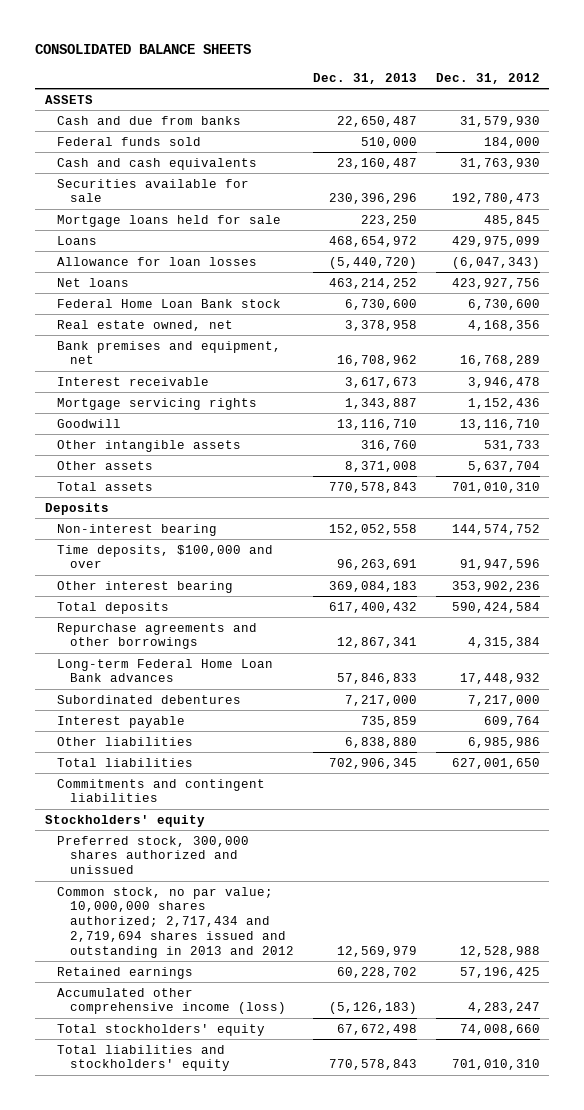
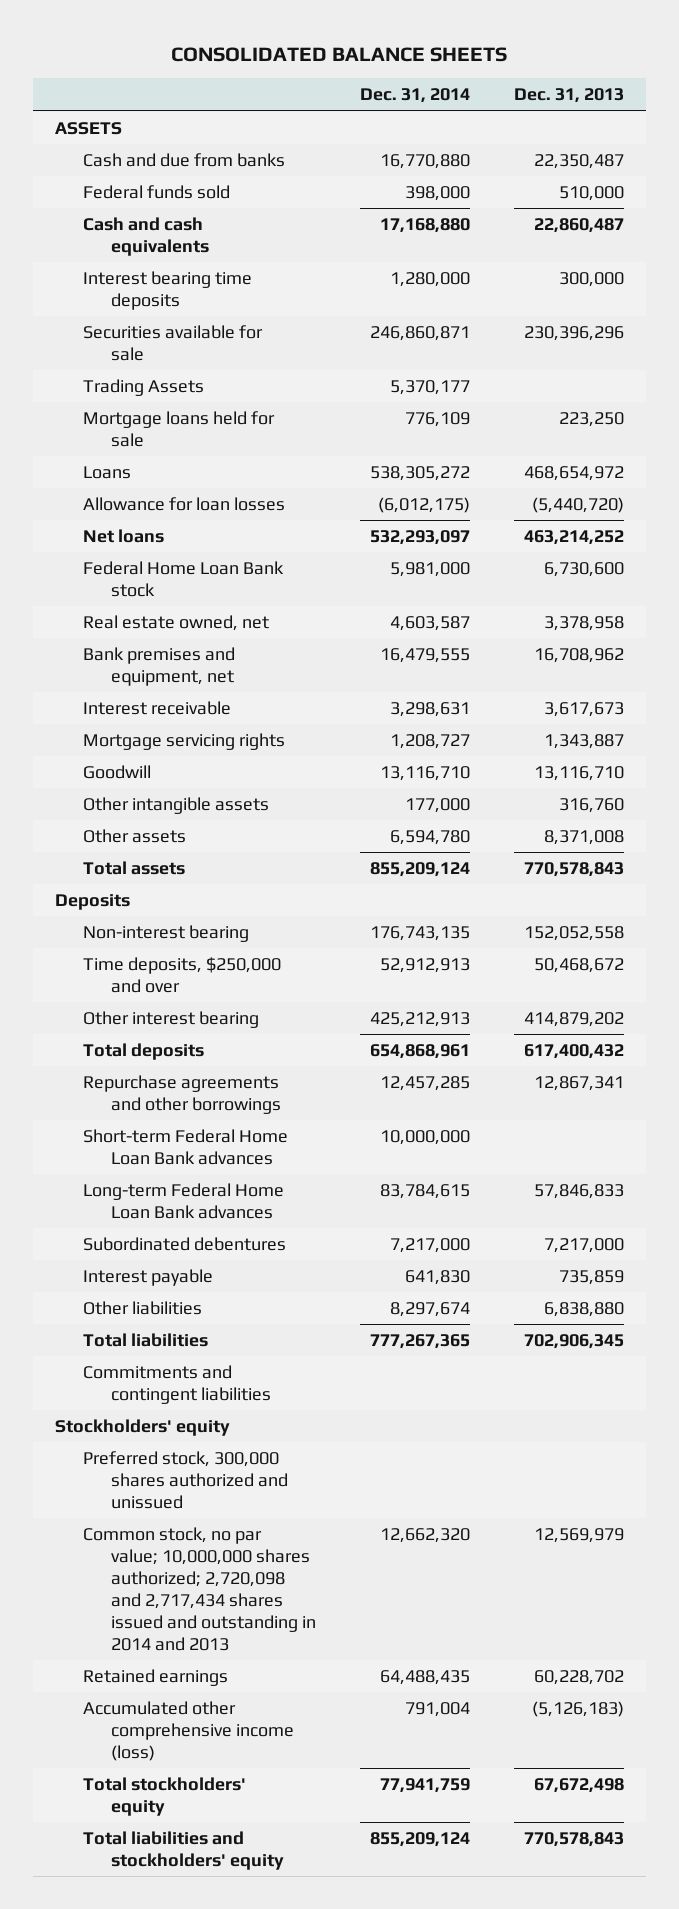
- | Dec. 31, 2013 | Dec. 31, 2012
+ | Dec. 31, 2014 | Dec. 31, 2013
- Cash and due from banks | 22,650,487 | 31,579,930
+ Cash and due from banks | 16,770,880 | 22,350,487
- Cash and cash equivalents | 23,160,487 | 31,763,930
+ Cash and cash equivalents | 17,168,880 | 22,860,487
+ Interest bearing time deposits | 1,280,000 | 300,000
+ Trading Assets | 5,370,177 |
- Time deposits, $100,000 and over | 96,263,691 | 91,947,596
- Other interest bearing | 369,084,183 | 353,902,236
+ Time deposits, $250,000 and over | 52,912,913 | 50,468,672
+ Other interest bearing | 425,212,913 | 414,879,202
+ Short-term Federal Home Loan Bank advances | 10,000,000 |
- Common stock, no par value; 10,000,000 shares authorized; 2,717,434 and 2,719,694 shares issued and outstanding in 2013 and 2012 | 12,569,979 | 12,528,988
+ Common stock, no par value; 10,000,000 shares authorized; 2,720,098 and 2,717,434 shares issued and outstanding in 2014 and 2013 | 12,662,320 | 12,569,979

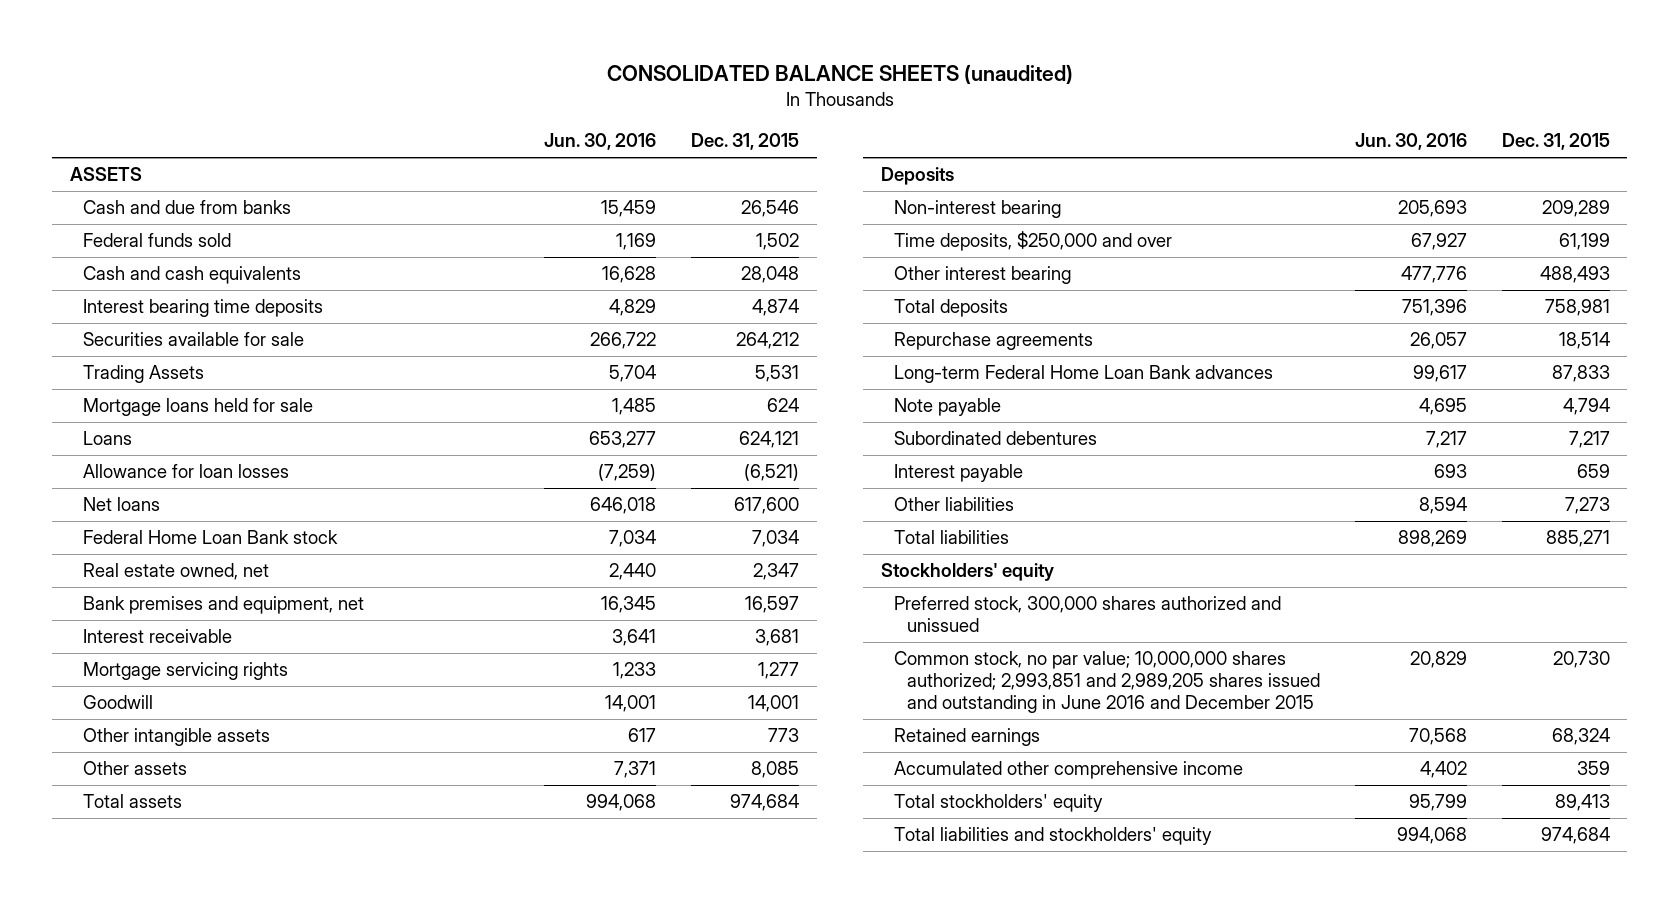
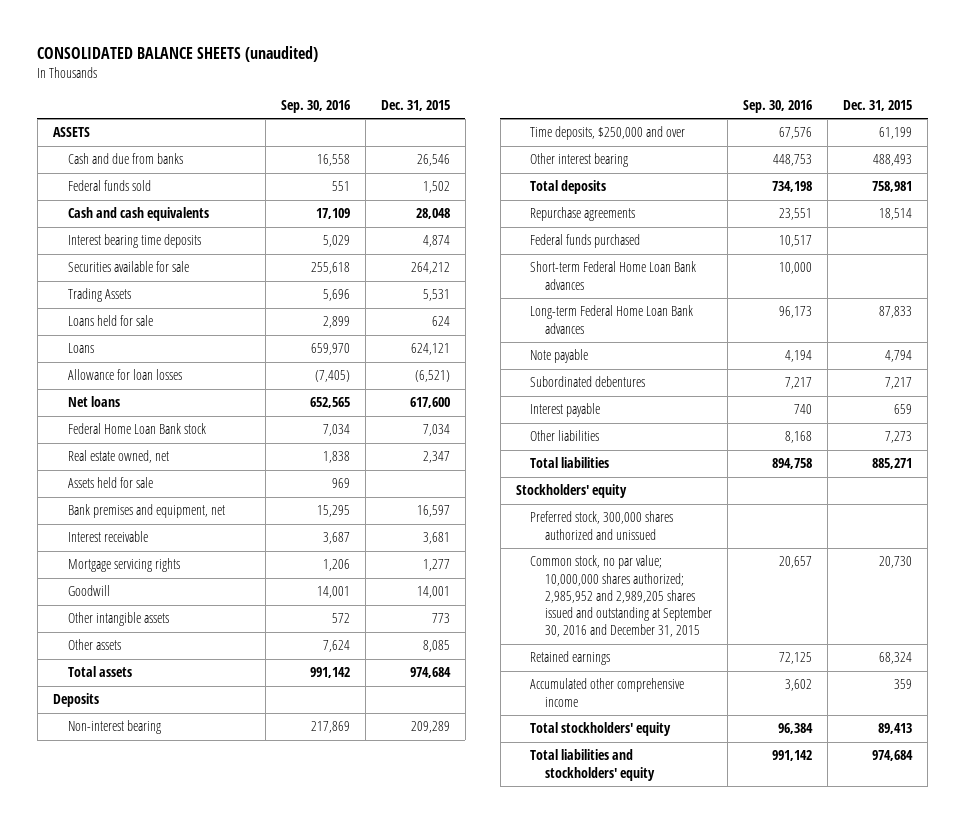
- | Jun. 30, 2016 | Dec. 31, 2015
+ | Sep. 30, 2016 | Dec. 31, 2015
- Mortgage loans held for sale | 1,485 | 624
+ Loans held for sale | 2,899 | 624
+ Assets held for sale | 969 |
+ Federal funds purchased | 10,517 |
+ Short-term Federal Home Loan Bank advances | 10,000 |
- Common stock, no par value; 10,000,000 shares authorized; 2,993,851 and 2,989,205 shares issued and outstanding in June 2016 and December 2015 | 20,829 | 20,730
+ Common stock, no par value; 10,000,000 shares authorized; 2,985,952 and 2,989,205 shares issued and outstanding at September 30, 2016 and December 31, 2015 | 20,657 | 20,730

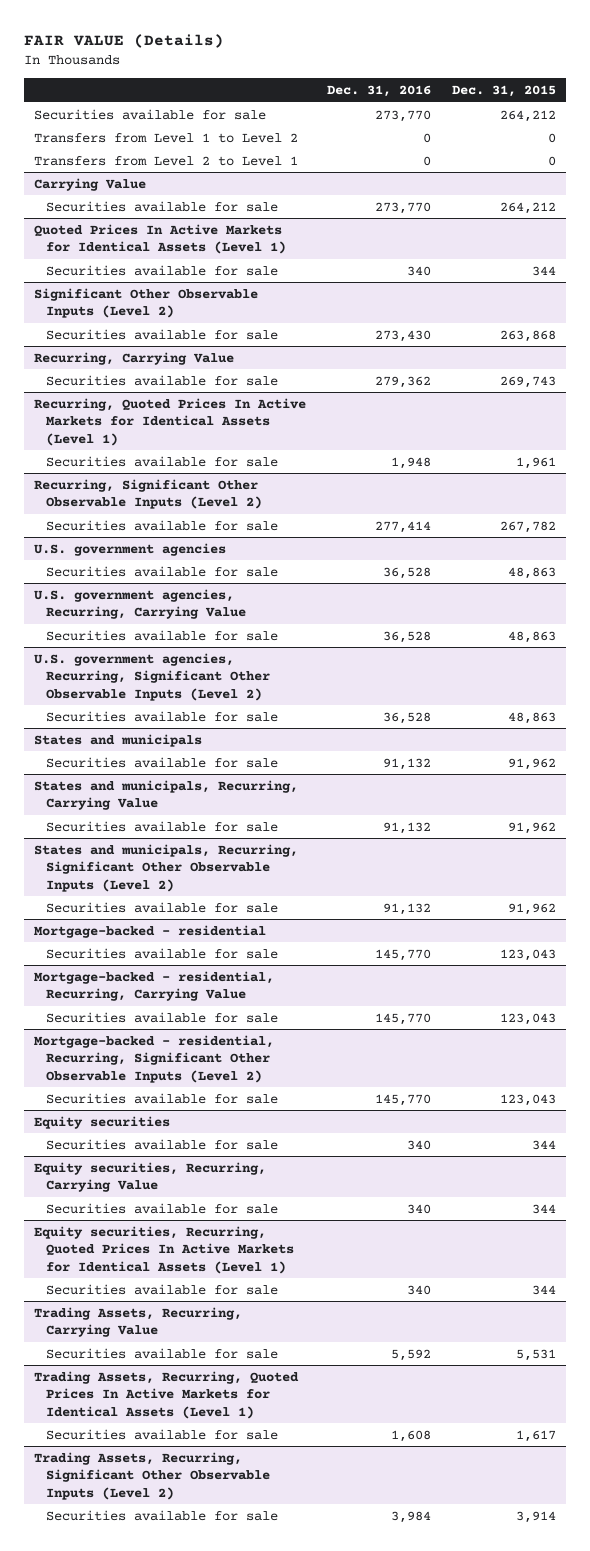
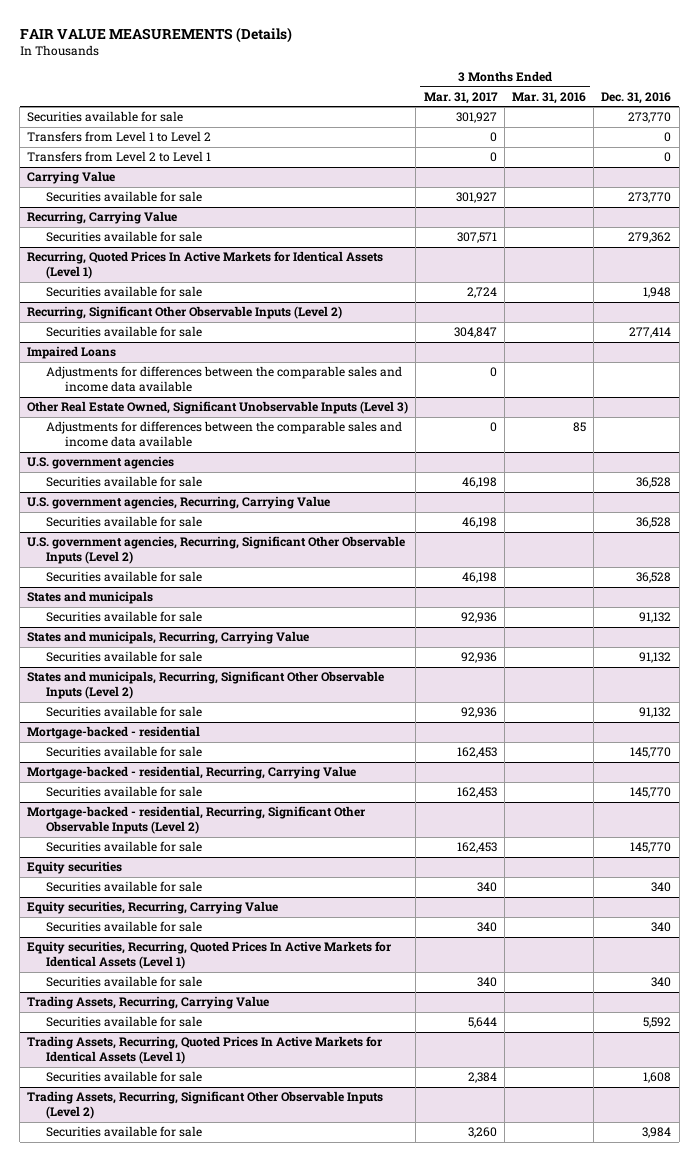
- FAIR VALUE (Details)
+ FAIR VALUE MEASUREMENTS (Details)
- | Dec. 31, 2016 | Dec. 31, 2015
+ | 3 Months Ended Mar. 31, 2017 | 3 Months Ended Mar. 31, 2016 | Dec. 31, 2016
- Quoted Prices In Active Markets for Identical Assets (Level 1)
- Securities available for sale | 340 | 344
- Significant Other Observable Inputs (Level 2)
- Securities available for sale | 273,430 | 263,868
+ Impaired Loans
+ Adjustments for differences between the comparable sales and income data available | 0 | |
+ Other Real Estate Owned, Significant Unobservable Inputs (Level 3)
+ Adjustments for differences between the comparable sales and income data available | 0 | 85 |

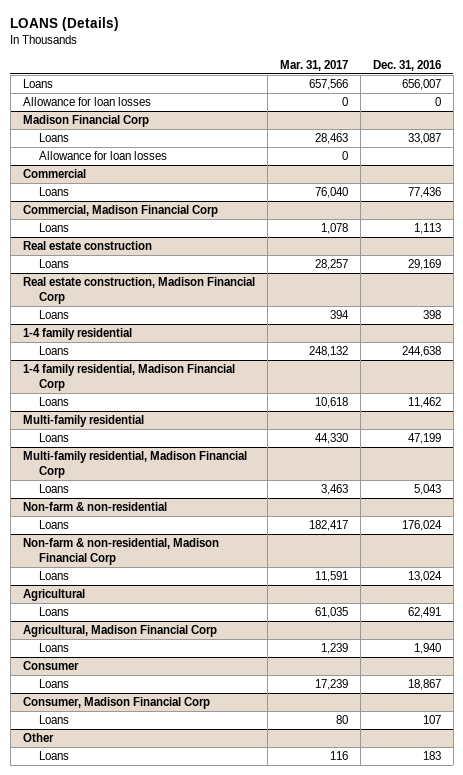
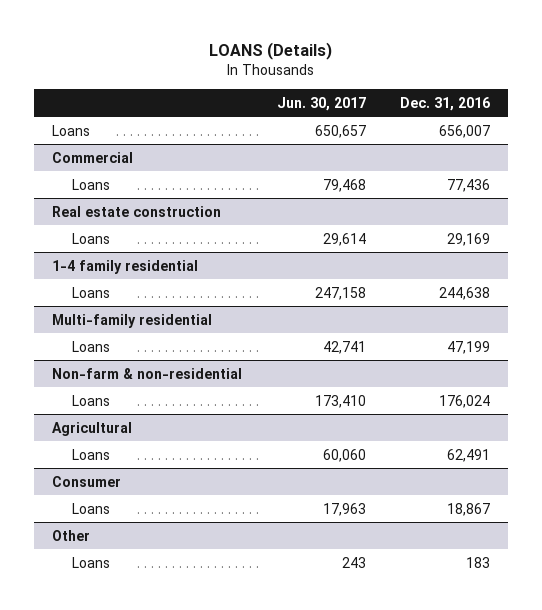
- | Mar. 31, 2017 | Dec. 31, 2016
+ | Jun. 30, 2017 | Dec. 31, 2016
- Allowance for loan losses | 0 | 0
- Madison Financial Corp
- Loans | 28,463 | 33,087
- Allowance for loan losses | 0 |
- Commercial, Madison Financial Corp
- Loans | 1,078 | 1,113
- Real estate construction, Madison Financial Corp
- Loans | 394 | 398
- 1-4 family residential, Madison Financial Corp
- Loans | 10,618 | 11,462
- Multi-family residential, Madison Financial Corp
- Loans | 3,463 | 5,043
- Non-farm & non-residential, Madison Financial Corp
- Loans | 11,591 | 13,024
- Agricultural, Madison Financial Corp
- Loans | 1,239 | 1,940
- Consumer, Madison Financial Corp
- Loans | 80 | 107

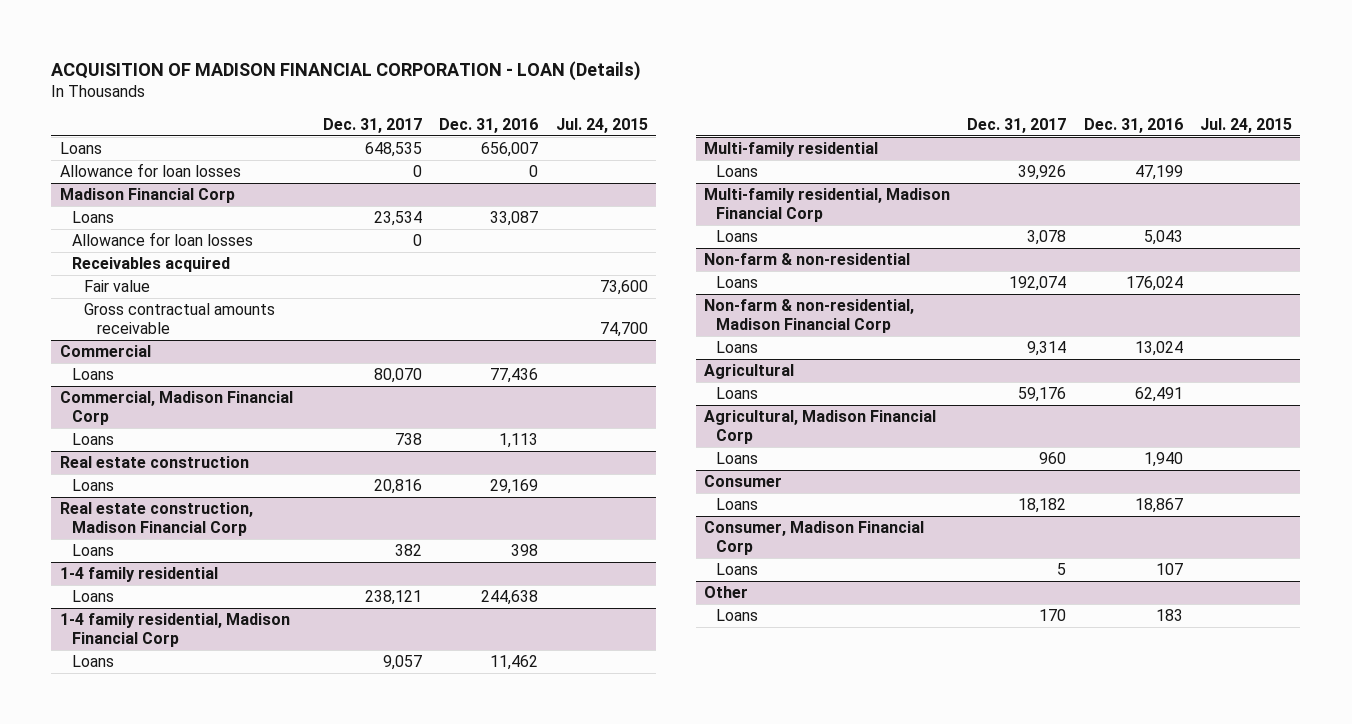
- LOANS (Details)
+ ACQUISITION OF MADISON FINANCIAL CORPORATION - LOAN (Details)
- | Jun. 30, 2017 | Dec. 31, 2016
+ | Dec. 31, 2017 | Dec. 31, 2016 | Jul. 24, 2015
+ Allowance for loan losses | 0 | 0 |
+ Madison Financial Corp
+ Loans | 23,534 | 33,087 |
+ Allowance for loan losses | 0 | |
+ Receivables acquired
+ Fair value | | | 73,600
+ Gross contractual amounts receivable | | | 74,700
+ Commercial, Madison Financial Corp
+ Loans | 738 | 1,113 |
+ Real estate construction, Madison Financial Corp
+ Loans | 382 | 398 |
+ 1-4 family residential, Madison Financial Corp
+ Loans | 9,057 | 11,462 |
+ Multi-family residential, Madison Financial Corp
+ Loans | 3,078 | 5,043 |
+ Non-farm & non-residential, Madison Financial Corp
+ Loans | 9,314 | 13,024 |
+ Agricultural, Madison Financial Corp
+ Loans | 960 | 1,940 |
+ Consumer, Madison Financial Corp
+ Loans | 5 | 107 |

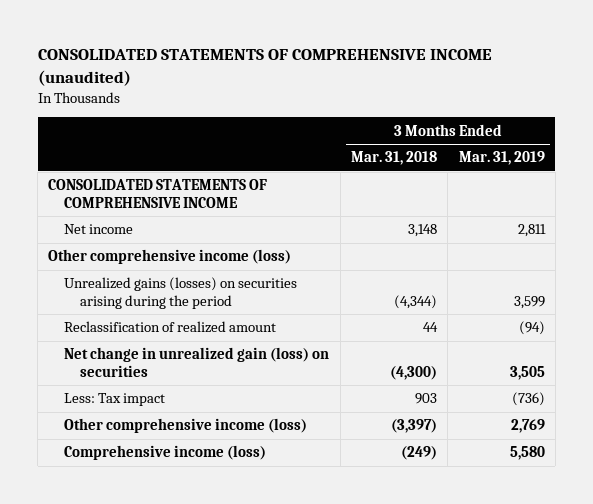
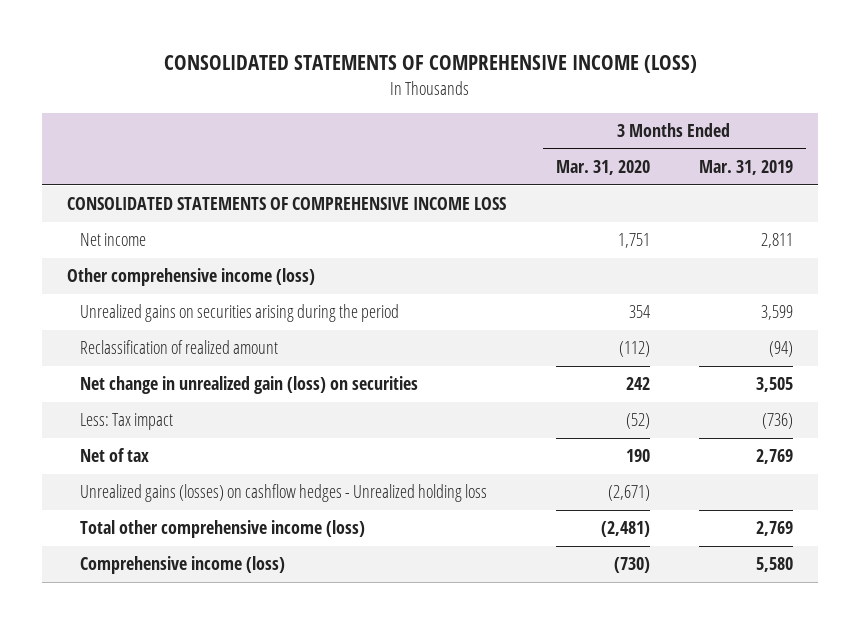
- CONSOLIDATED STATEMENTS OF COMPREHENSIVE INCOME (unaudited)
+ CONSOLIDATED STATEMENTS OF COMPREHENSIVE INCOME (LOSS)
- | 3 Months Ended Mar. 31, 2018 | 3 Months Ended Mar. 31, 2019
+ | 3 Months Ended Mar. 31, 2020 | 3 Months Ended Mar. 31, 2019
- CONSOLIDATED STATEMENTS OF COMPREHENSIVE INCOME
+ CONSOLIDATED STATEMENTS OF COMPREHENSIVE INCOME LOSS
- Unrealized gains (losses) on securities arising during the period | (4,344) | 3,599
+ Unrealized gains on securities arising during the period | 354 | 3,599
- Other comprehensive income (loss) | (3,397) | 2,769
+ Net of tax | 190 | 2,769
+ Unrealized gains (losses) on cashflow hedges - Unrealized holding loss | (2,671) |
+ Total other comprehensive income (loss) | (2,481) | 2,769

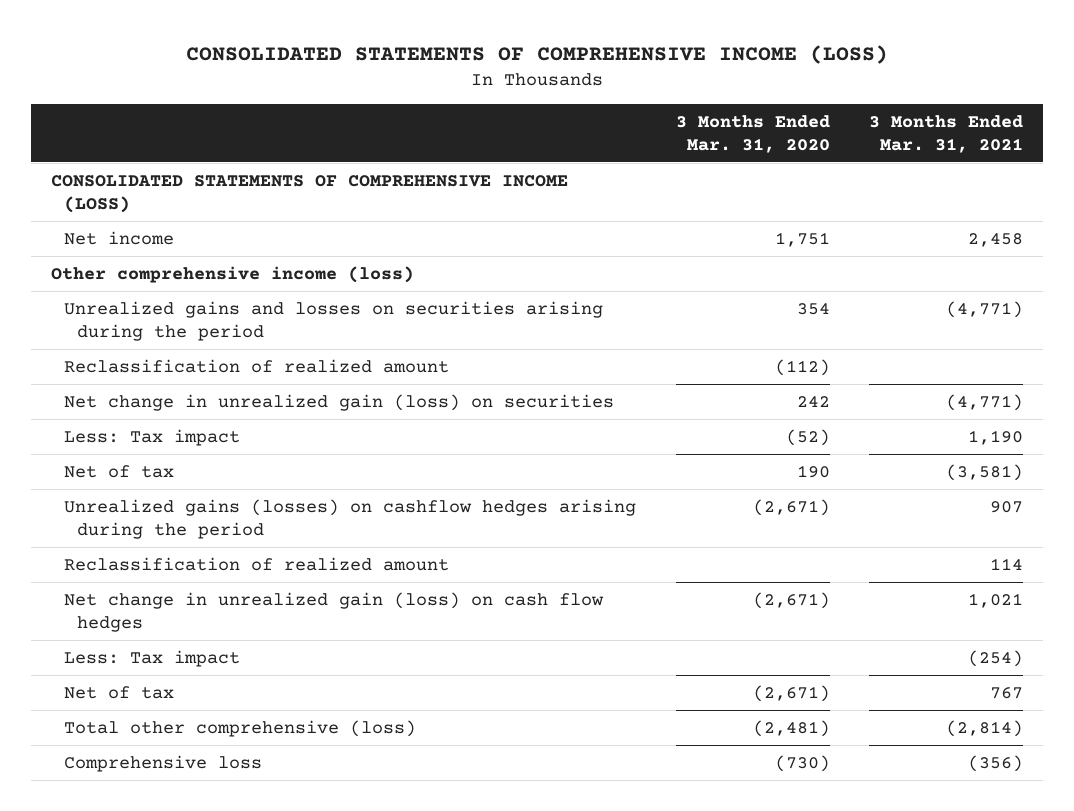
- | 3 Months Ended Mar. 31, 2020 | 3 Months Ended Mar. 31, 2019
+ | 3 Months Ended Mar. 31, 2020 | 3 Months Ended Mar. 31, 2021
- CONSOLIDATED STATEMENTS OF COMPREHENSIVE INCOME LOSS
+ CONSOLIDATED STATEMENTS OF COMPREHENSIVE INCOME (LOSS)
- Unrealized gains on securities arising during the period | 354 | 3,599
+ Unrealized gains and losses on securities arising during the period | 354 | (4,771)
- Unrealized gains (losses) on cashflow hedges - Unrealized holding loss | (2,671) |
- Total other comprehensive income (loss) | (2,481) | 2,769
- Comprehensive income (loss) | (730) | 5,580
+ Unrealized gains (losses) on cashflow hedges arising during the period | (2,671) | 907
+ Reclassification of realized amount | | 114
+ Net change in unrealized gain (loss) on cash flow hedges | (2,671) | 1,021
+ Less: Tax impact | | (254)
+ Net of tax | (2,671) | 767
+ Total other comprehensive (loss) | (2,481) | (2,814)
+ Comprehensive loss | (730) | (356)

